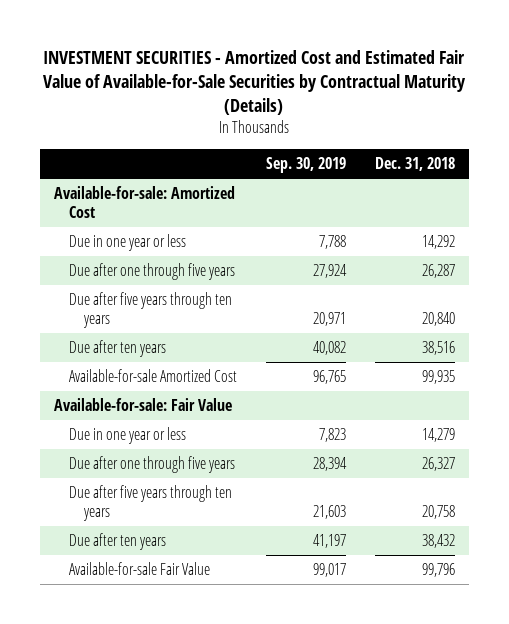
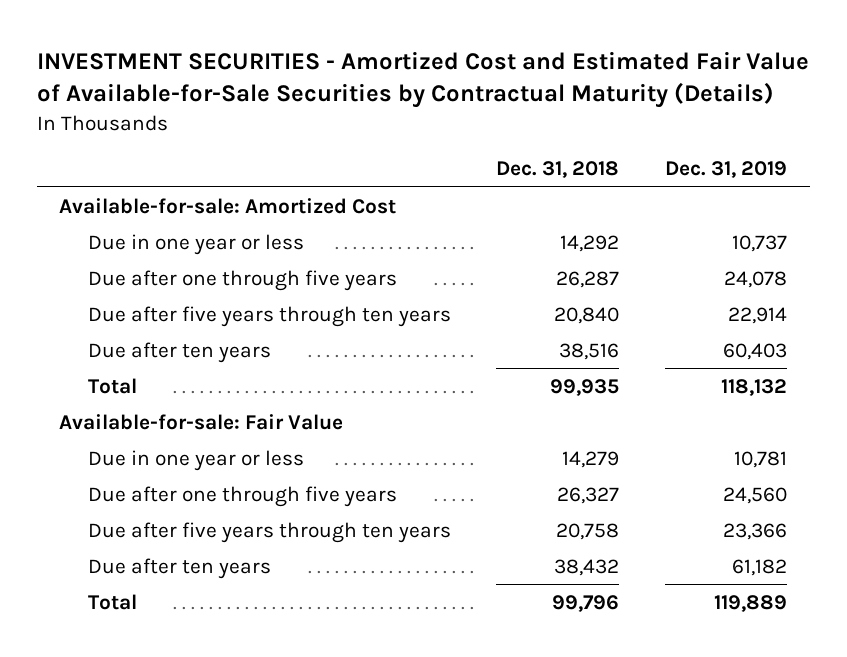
- | Sep. 30, 2019 | Dec. 31, 2018
+ | Dec. 31, 2018 | Dec. 31, 2019
- Available-for-sale Amortized Cost | 96,765 | 99,935
+ Total | 99,935 | 118,132
- Available-for-sale Fair Value | 99,017 | 99,796
+ Total | 99,796 | 119,889

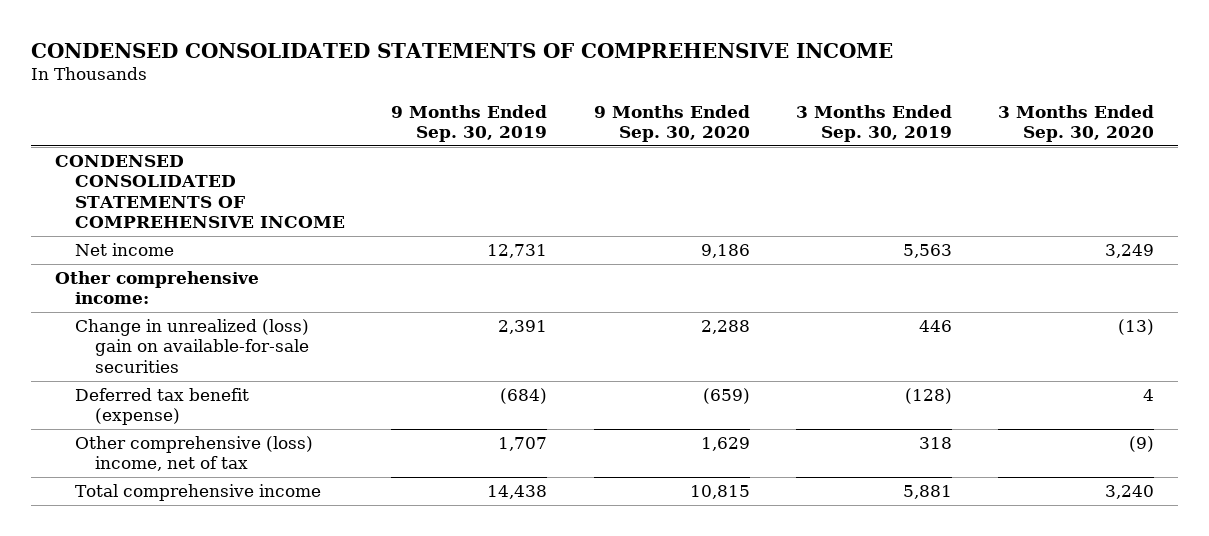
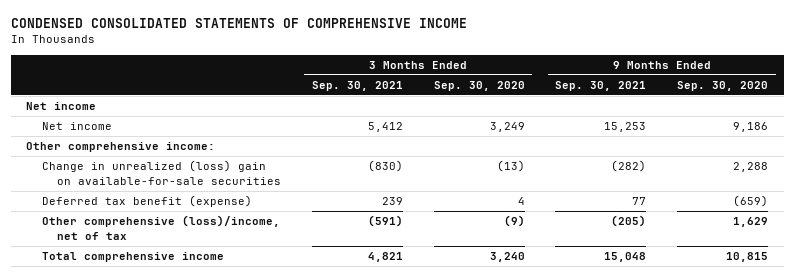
- | 9 Months Ended Sep. 30, 2019 | 9 Months Ended Sep. 30, 2020 | 3 Months Ended Sep. 30, 2019 | 3 Months Ended Sep. 30, 2020
+ | 3 Months Ended Sep. 30, 2021 | 3 Months Ended Sep. 30, 2020 | 9 Months Ended Sep. 30, 2021 | 9 Months Ended Sep. 30, 2020
- CONDENSED CONSOLIDATED STATEMENTS OF COMPREHENSIVE INCOME
+ Net income
- Other comprehensive (loss) income, net of tax | 1,707 | 1,629 | 318 | (9)
+ Other comprehensive (loss)/income, net of tax | (591) | (9) | (205) | 1,629

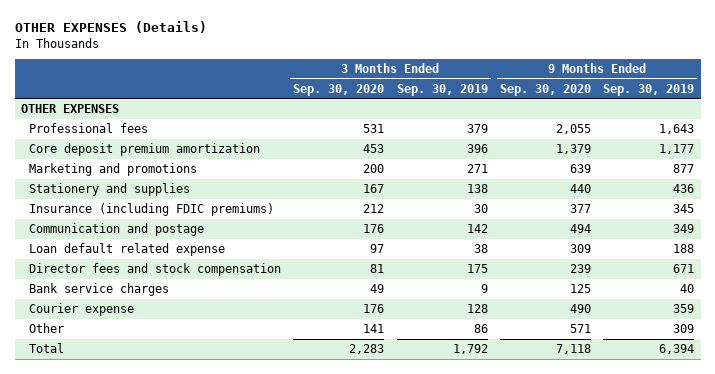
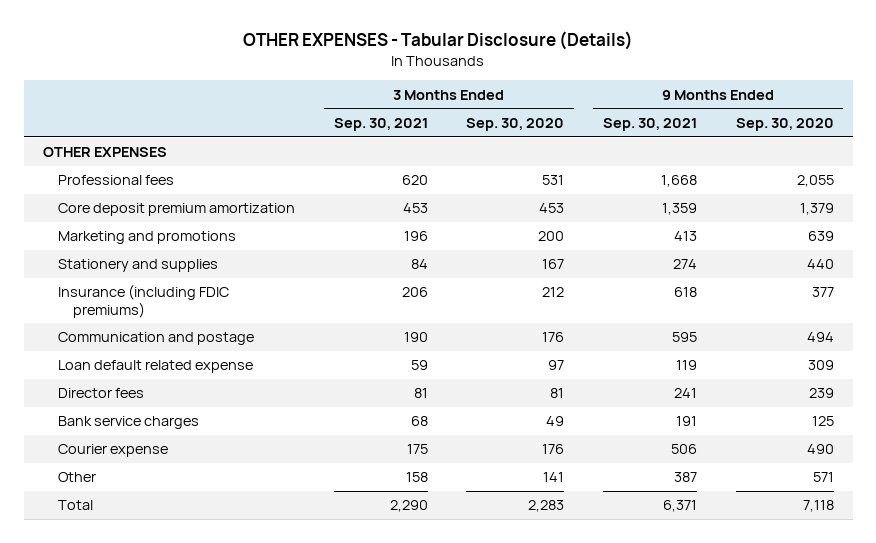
- OTHER EXPENSES (Details)
+ OTHER EXPENSES - Tabular Disclosure (Details)
- | 3 Months Ended Sep. 30, 2020 | 3 Months Ended Sep. 30, 2019 | 9 Months Ended Sep. 30, 2020 | 9 Months Ended Sep. 30, 2019
+ | 3 Months Ended Sep. 30, 2021 | 3 Months Ended Sep. 30, 2020 | 9 Months Ended Sep. 30, 2021 | 9 Months Ended Sep. 30, 2020
- Director fees and stock compensation | 81 | 175 | 239 | 671
+ Director fees | 81 | 81 | 241 | 239

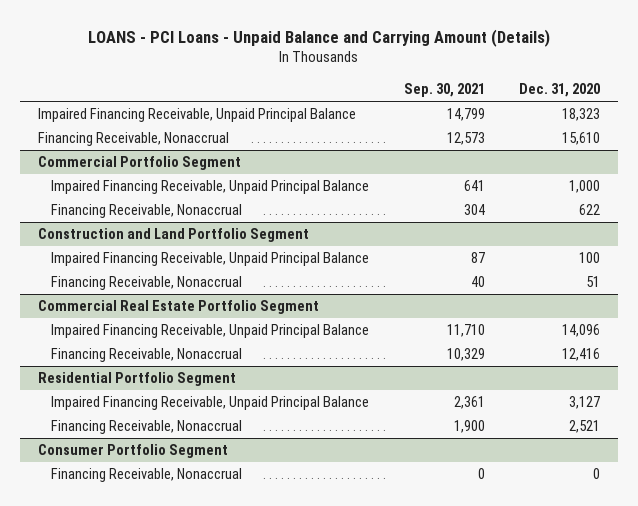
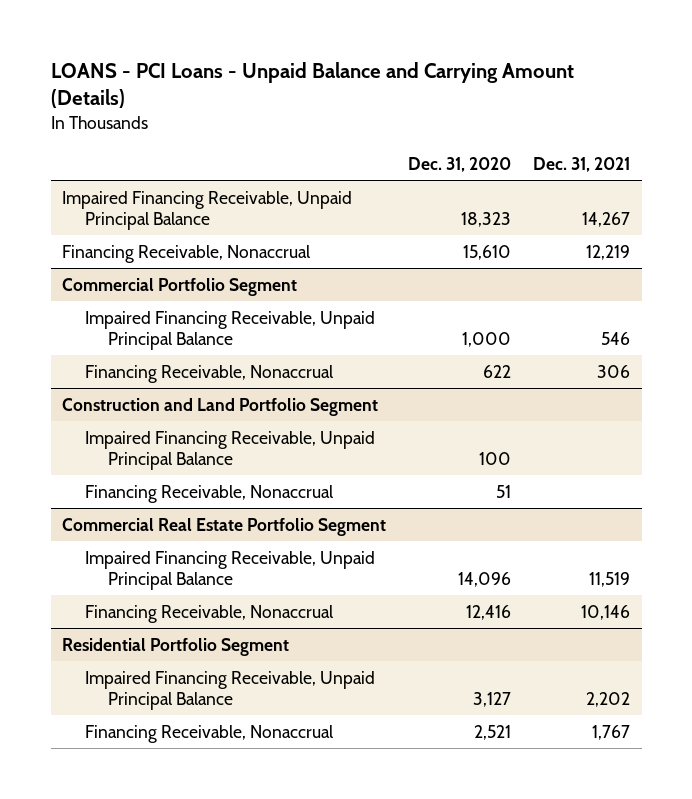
- | Sep. 30, 2021 | Dec. 31, 2020
+ | Dec. 31, 2020 | Dec. 31, 2021
- Consumer Portfolio Segment
- Financing Receivable, Nonaccrual | 0 | 0

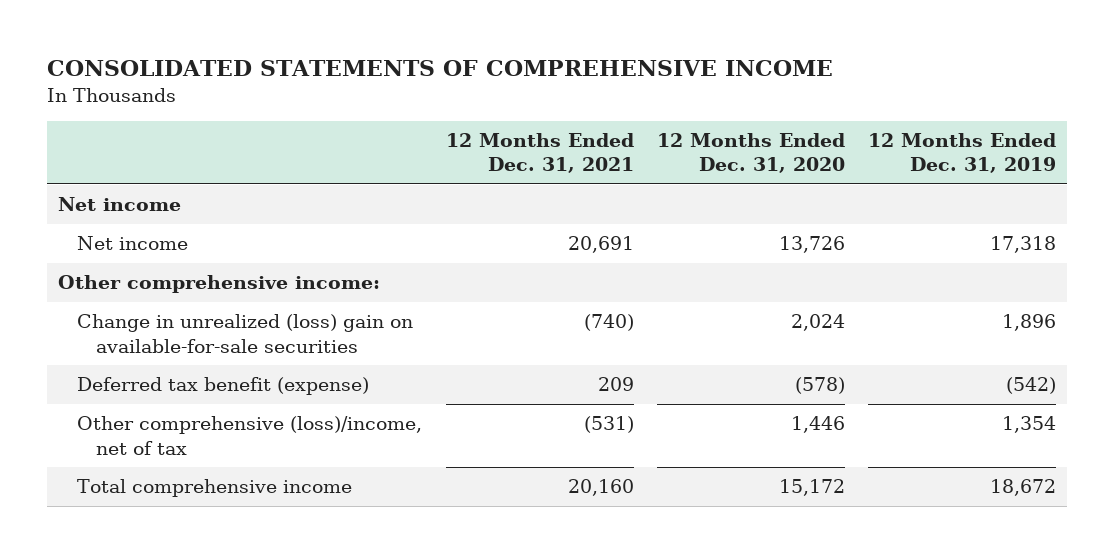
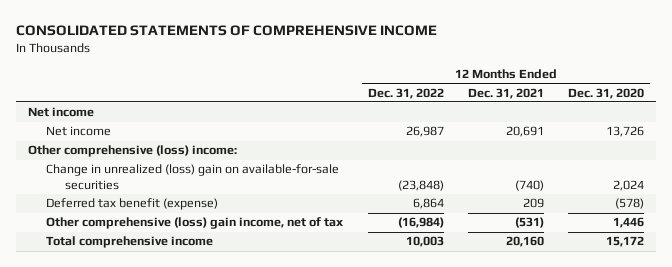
- | 12 Months Ended Dec. 31, 2021 | 12 Months Ended Dec. 31, 2020 | 12 Months Ended Dec. 31, 2019
+ | 12 Months Ended Dec. 31, 2022 | 12 Months Ended Dec. 31, 2021 | 12 Months Ended Dec. 31, 2020
- Other comprehensive income:
+ Other comprehensive (loss) income:
- Other comprehensive (loss)/income, net of tax | (531) | 1,446 | 1,354
+ Other comprehensive (loss) gain income, net of tax | (16,984) | (531) | 1,446

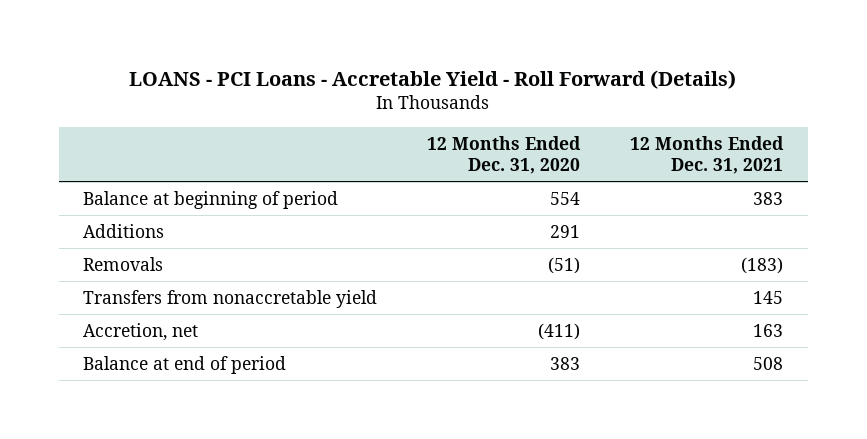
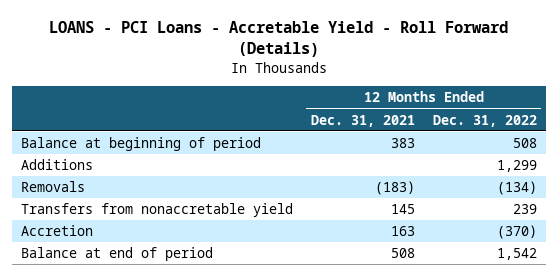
- | 12 Months Ended Dec. 31, 2020 | 12 Months Ended Dec. 31, 2021
+ | 12 Months Ended Dec. 31, 2021 | 12 Months Ended Dec. 31, 2022
- Accretion, net | (411) | 163
+ Accretion | 163 | (370)

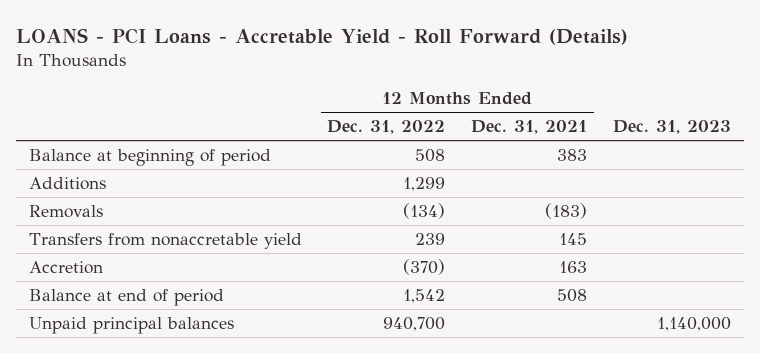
- | 12 Months Ended Dec. 31, 2021 | 12 Months Ended Dec. 31, 2022
+ | 12 Months Ended Dec. 31, 2022 | 12 Months Ended Dec. 31, 2021 | Dec. 31, 2023
+ Unpaid principal balances | 940,700 | | 1,140,000

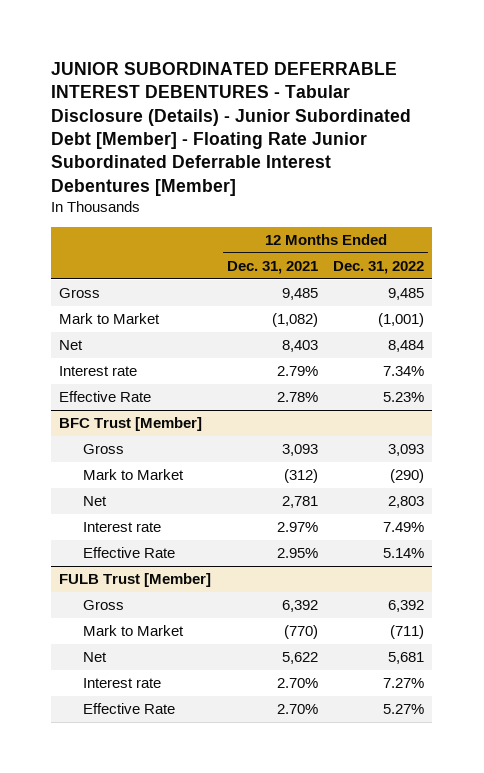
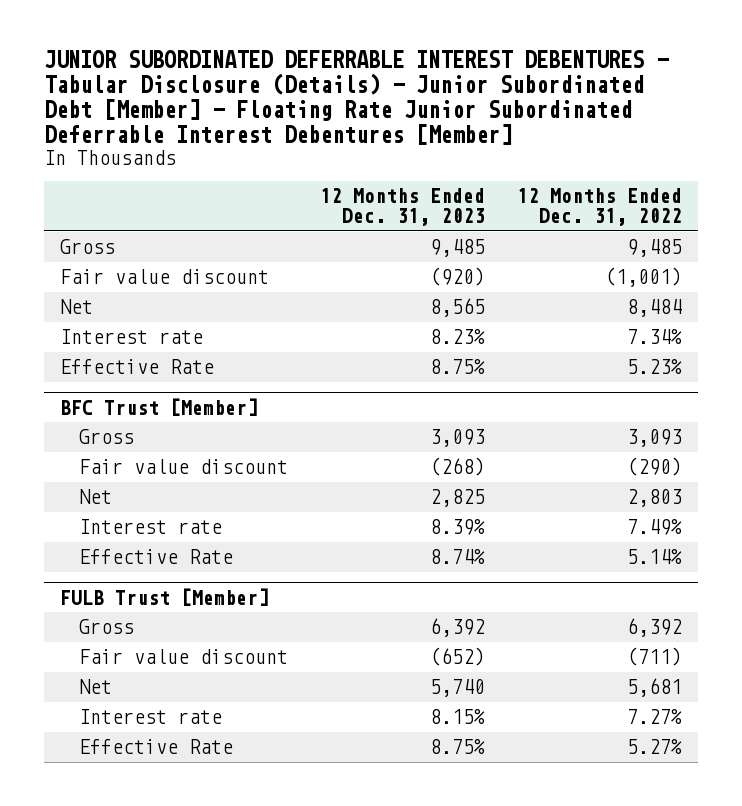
- | 12 Months Ended Dec. 31, 2021 | 12 Months Ended Dec. 31, 2022
+ | 12 Months Ended Dec. 31, 2023 | 12 Months Ended Dec. 31, 2022
- Mark to Market | (1,082) | (1,001)
+ Fair value discount | (920) | (1,001)
@ BFC Trust [Member]
- Mark to Market | (312) | (290)
+ Fair value discount | (268) | (290)
@ FULB Trust [Member]
- Mark to Market | (770) | (711)
+ Fair value discount | (652) | (711)

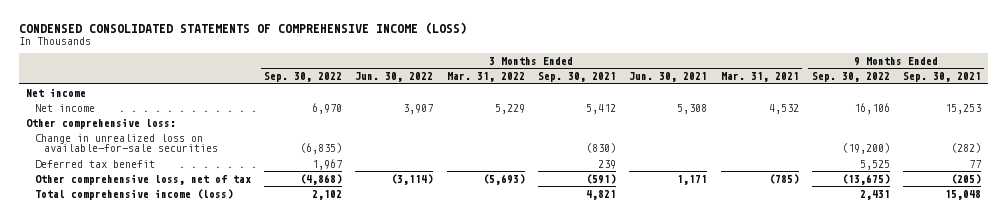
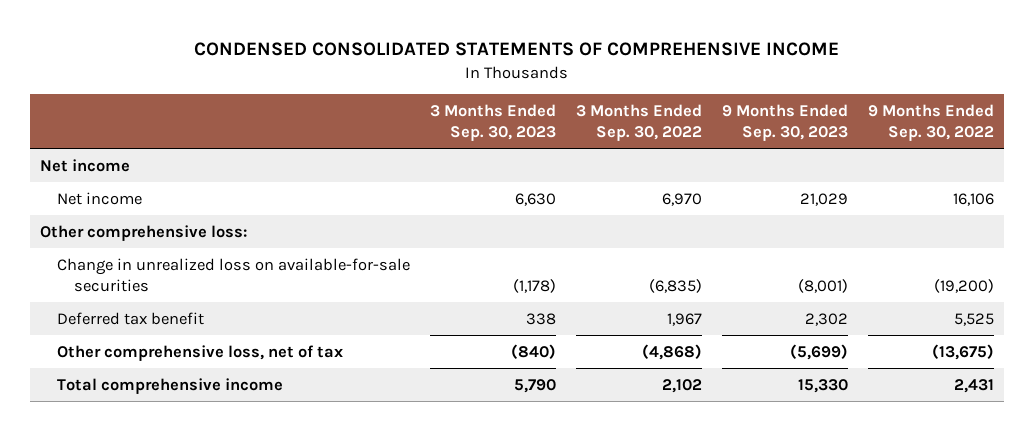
- CONDENSED CONSOLIDATED STATEMENTS OF COMPREHENSIVE INCOME (LOSS)
+ CONDENSED CONSOLIDATED STATEMENTS OF COMPREHENSIVE INCOME
- | 3 Months Ended Sep. 30, 2022 | 3 Months Ended Jun. 30, 2022 | 3 Months Ended Mar. 31, 2022 | 3 Months Ended Sep. 30, 2021 | 3 Months Ended Jun. 30, 2021 | 3 Months Ended Mar. 31, 2021 | 9 Months Ended Sep. 30, 2022 | 9 Months Ended Sep. 30, 2021
+ | 3 Months Ended Sep. 30, 2023 | 3 Months Ended Sep. 30, 2022 | 9 Months Ended Sep. 30, 2023 | 9 Months Ended Sep. 30, 2022
- Total comprehensive income (loss) | 2,102 | | | 4,821 | | | 2,431 | 15,048
+ Total comprehensive income | 5,790 | 2,102 | 15,330 | 2,431

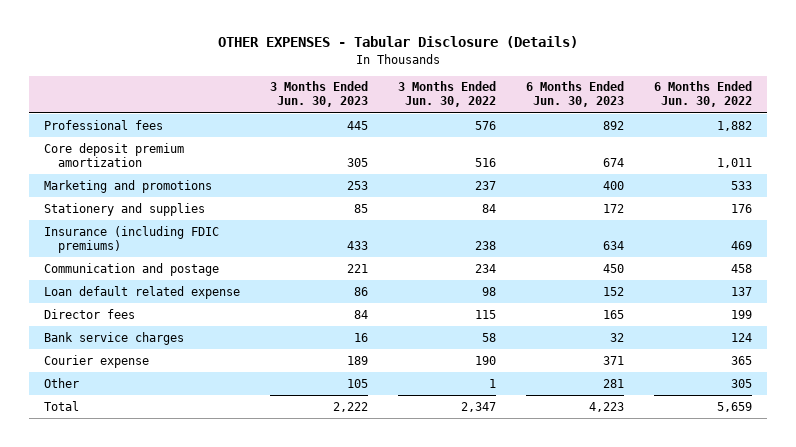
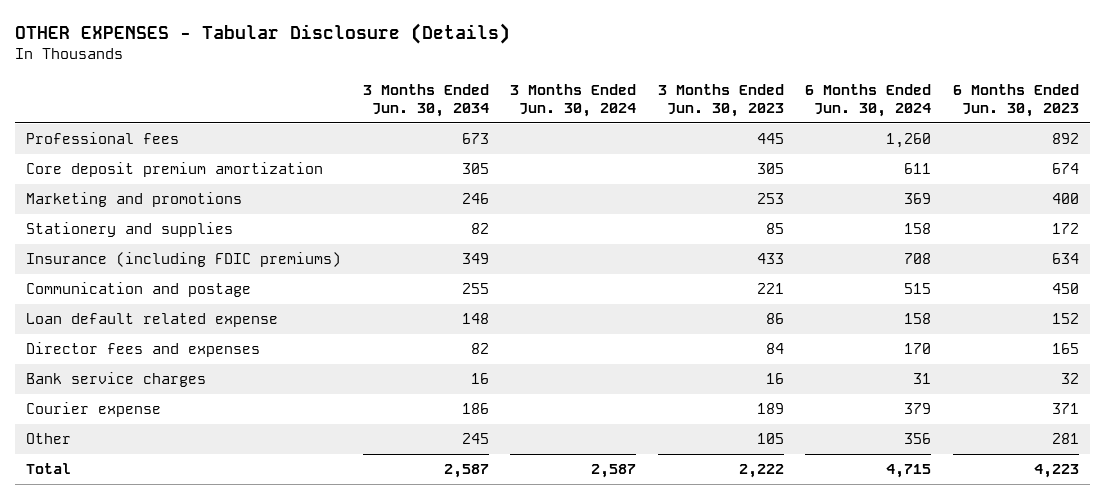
- | 3 Months Ended Jun. 30, 2023 | 3 Months Ended Jun. 30, 2022 | 6 Months Ended Jun. 30, 2023 | 6 Months Ended Jun. 30, 2022
+ | 3 Months Ended Jun. 30, 2034 | 3 Months Ended Jun. 30, 2024 | 3 Months Ended Jun. 30, 2023 | 6 Months Ended Jun. 30, 2024 | 6 Months Ended Jun. 30, 2023
- Director fees | 84 | 115 | 165 | 199
+ Director fees and expenses | 82 | | 84 | 170 | 165

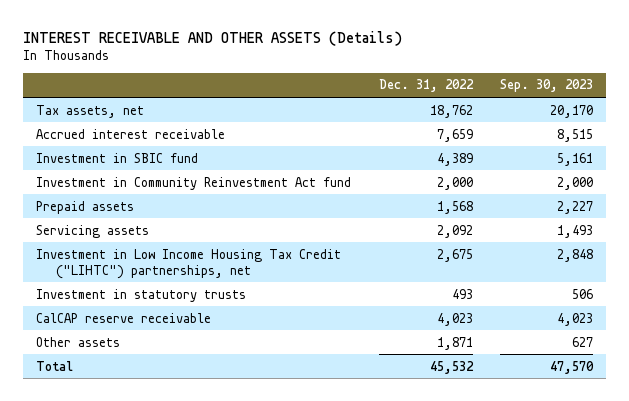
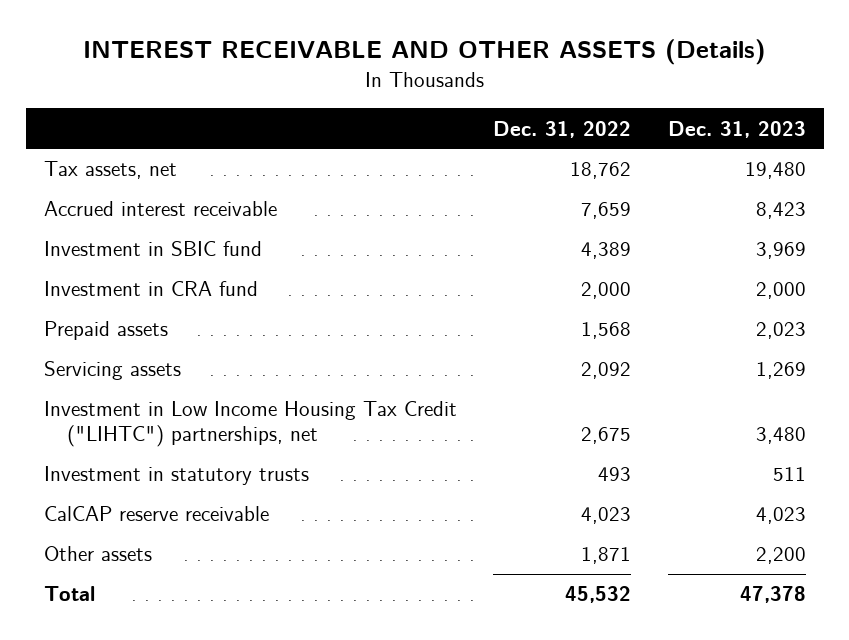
- | Dec. 31, 2022 | Sep. 30, 2023
+ | Dec. 31, 2022 | Dec. 31, 2023
- Investment in Community Reinvestment Act fund | 2,000 | 2,000
+ Investment in CRA fund | 2,000 | 2,000

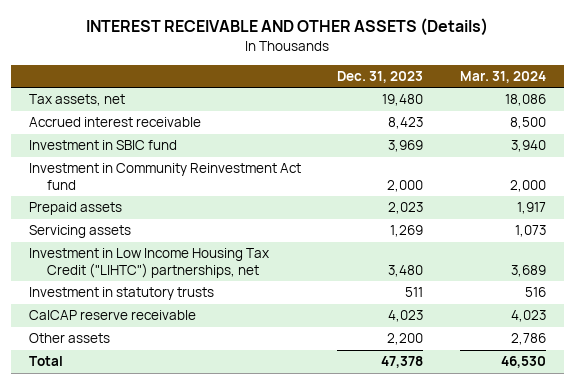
- | Dec. 31, 2022 | Dec. 31, 2023
+ | Dec. 31, 2023 | Mar. 31, 2024
- Investment in CRA fund | 2,000 | 2,000
+ Investment in Community Reinvestment Act fund | 2,000 | 2,000

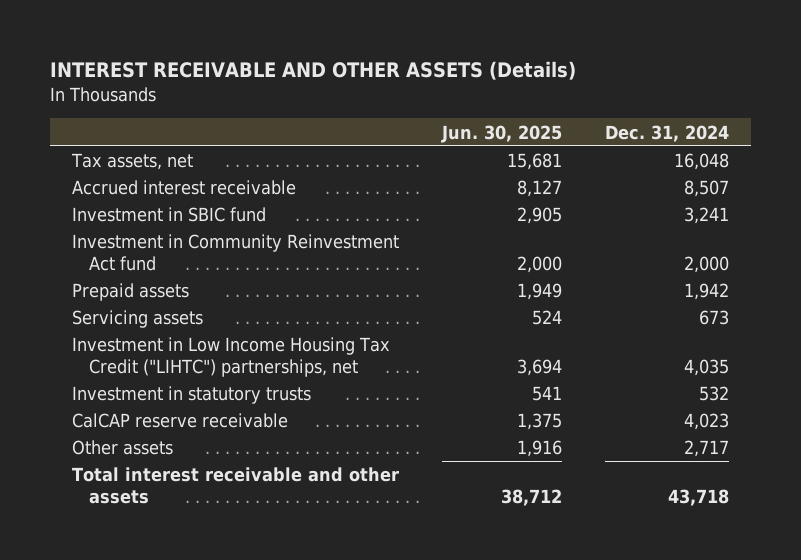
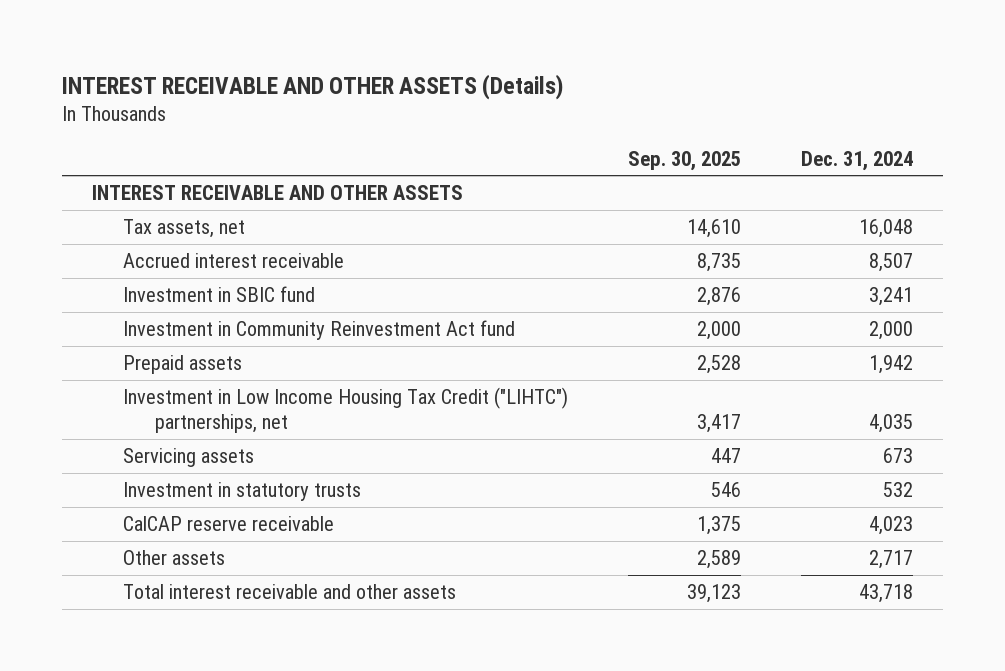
- | Jun. 30, 2025 | Dec. 31, 2024
+ | Sep. 30, 2025 | Dec. 31, 2024
+ INTEREST RECEIVABLE AND OTHER ASSETS
moved down: Servicing assets | 447 | 673

